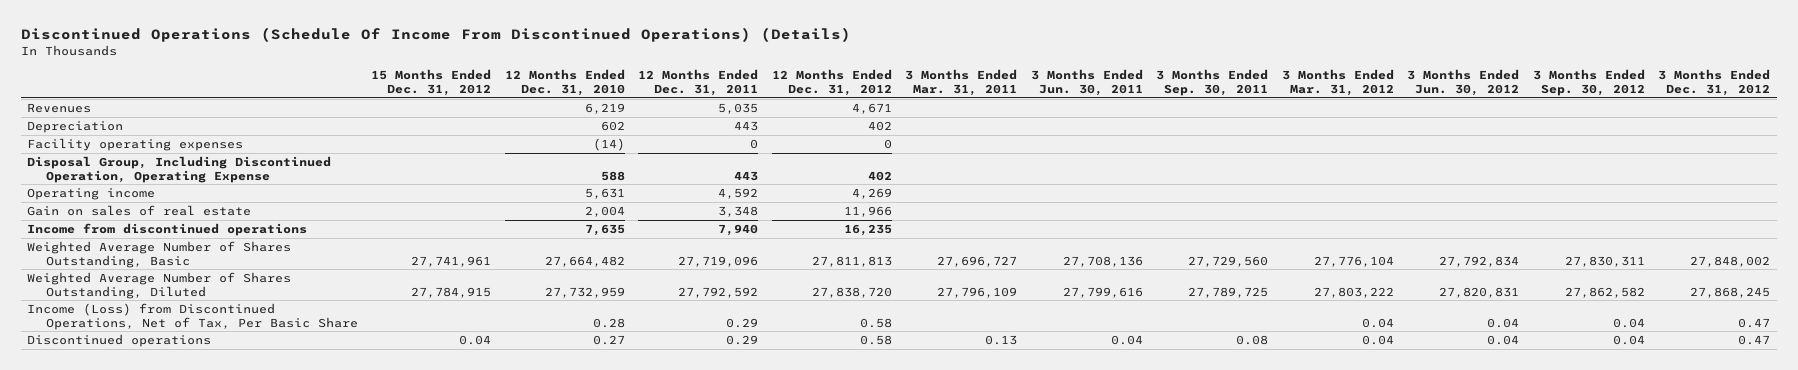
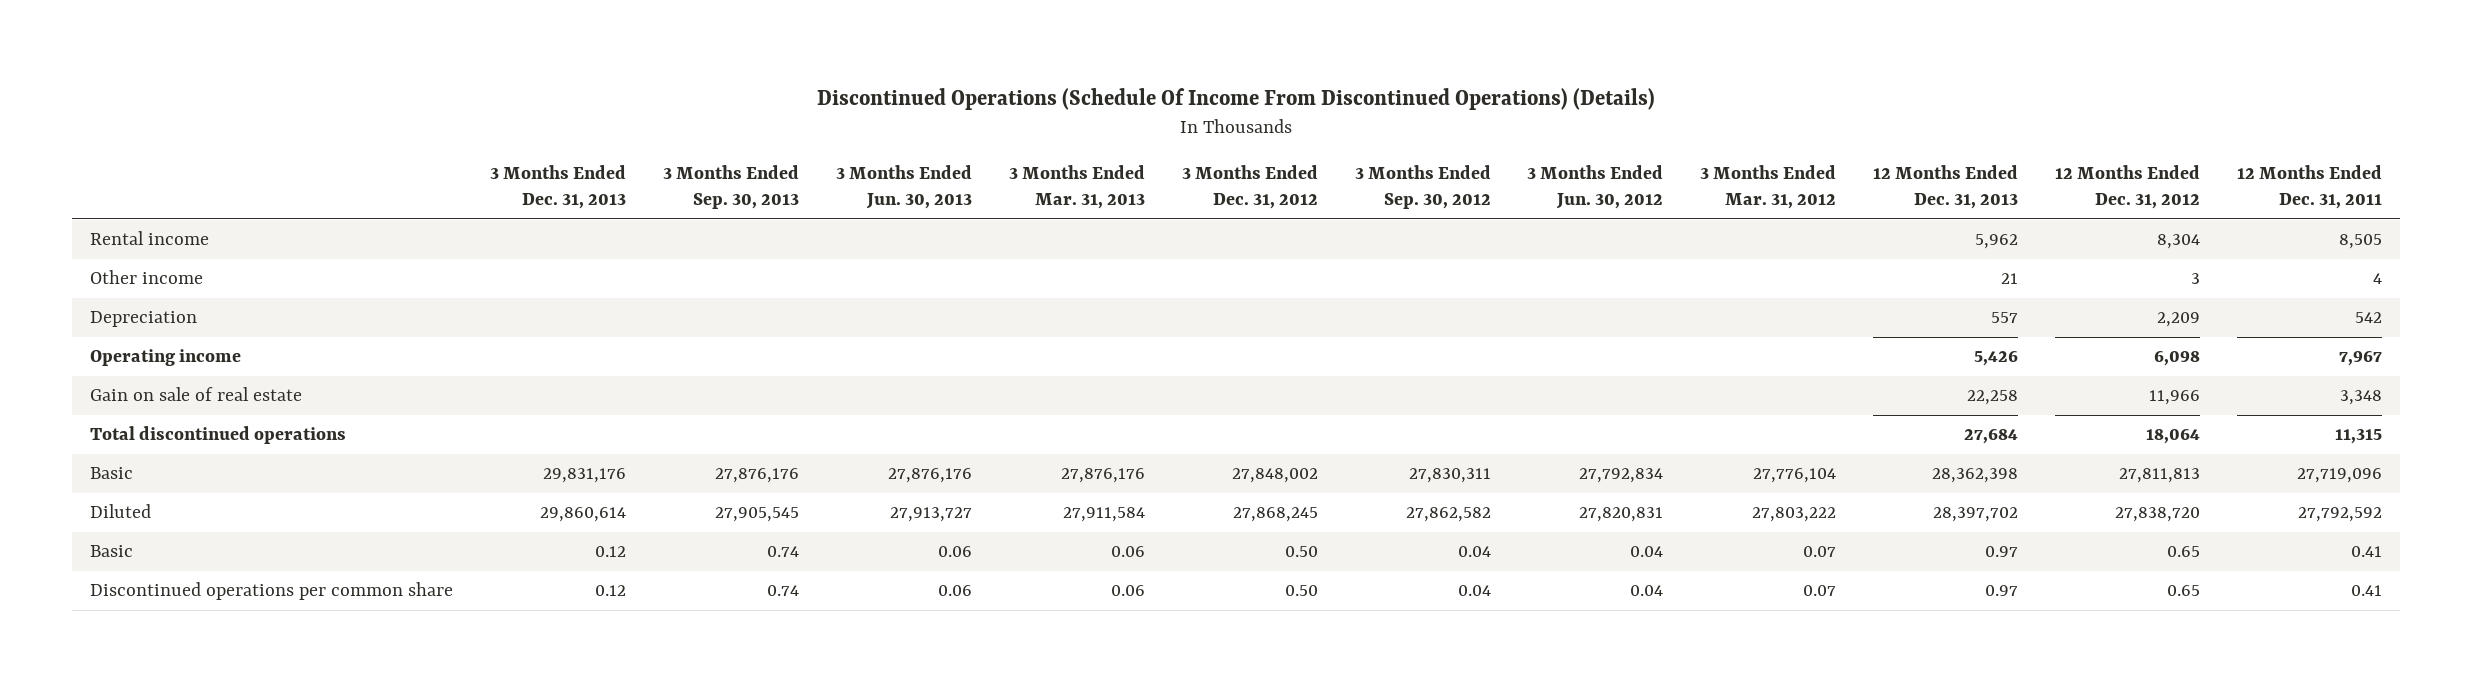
- | 15 Months Ended Dec. 31, 2012 | 12 Months Ended Dec. 31, 2010 | 12 Months Ended Dec. 31, 2011 | 12 Months Ended Dec. 31, 2012 | 3 Months Ended Mar. 31, 2011 | 3 Months Ended Jun. 30, 2011 | 3 Months Ended Sep. 30, 2011 | 3 Months Ended Mar. 31, 2012 | 3 Months Ended Jun. 30, 2012 | 3 Months Ended Sep. 30, 2012 | 3 Months Ended Dec. 31, 2012
+ | 3 Months Ended Dec. 31, 2013 | 3 Months Ended Sep. 30, 2013 | 3 Months Ended Jun. 30, 2013 | 3 Months Ended Mar. 31, 2013 | 3 Months Ended Dec. 31, 2012 | 3 Months Ended Sep. 30, 2012 | 3 Months Ended Jun. 30, 2012 | 3 Months Ended Mar. 31, 2012 | 12 Months Ended Dec. 31, 2013 | 12 Months Ended Dec. 31, 2012 | 12 Months Ended Dec. 31, 2011
- Revenues | | 6,219 | 5,035 | 4,671 | | | | | | |
- Depreciation | | 602 | 443 | 402 | | | | | | |
- Facility operating expenses | | (14) | 0 | 0 | | | | | | |
- Disposal Group, Including Discontinued Operation, Operating Expense | | 588 | 443 | 402 | | | | | | |
- Operating income | | 5,631 | 4,592 | 4,269 | | | | | | |
- Gain on sales of real estate | | 2,004 | 3,348 | 11,966 | | | | | | |
- Income from discontinued operations | | 7,635 | 7,940 | 16,235 | | | | | | |
- Weighted Average Number of Shares Outstanding, Basic | 27,741,961 | 27,664,482 | 27,719,096 | 27,811,813 | 27,696,727 | 27,708,136 | 27,729,560 | 27,776,104 | 27,792,834 | 27,830,311 | 27,848,002
- Weighted Average Number of Shares Outstanding, Diluted | 27,784,915 | 27,732,959 | 27,792,592 | 27,838,720 | 27,796,109 | 27,799,616 | 27,789,725 | 27,803,222 | 27,820,831 | 27,862,582 | 27,868,245
- Income (Loss) from Discontinued Operations, Net of Tax, Per Basic Share | | 0.28 | 0.29 | 0.58 | | | | 0.04 | 0.04 | 0.04 | 0.47
- Discontinued operations | 0.04 | 0.27 | 0.29 | 0.58 | 0.13 | 0.04 | 0.08 | 0.04 | 0.04 | 0.04 | 0.47
+ Rental income | | | | | | | | | 5,962 | 8,304 | 8,505
+ Other income | | | | | | | | | 21 | 3 | 4
+ Depreciation | | | | | | | | | 557 | 2,209 | 542
+ Operating income | | | | | | | | | 5,426 | 6,098 | 7,967
+ Gain on sale of real estate | | | | | | | | | 22,258 | 11,966 | 3,348
+ Total discontinued operations | | | | | | | | | 27,684 | 18,064 | 11,315
+ Basic | 29,831,176 | 27,876,176 | 27,876,176 | 27,876,176 | 27,848,002 | 27,830,311 | 27,792,834 | 27,776,104 | 28,362,398 | 27,811,813 | 27,719,096
+ Diluted | 29,860,614 | 27,905,545 | 27,913,727 | 27,911,584 | 27,868,245 | 27,862,582 | 27,820,831 | 27,803,222 | 28,397,702 | 27,838,720 | 27,792,592
+ Basic | 0.12 | 0.74 | 0.06 | 0.06 | 0.50 | 0.04 | 0.04 | 0.07 | 0.97 | 0.65 | 0.41
+ Discontinued operations per common share | 0.12 | 0.74 | 0.06 | 0.06 | 0.50 | 0.04 | 0.04 | 0.07 | 0.97 | 0.65 | 0.41

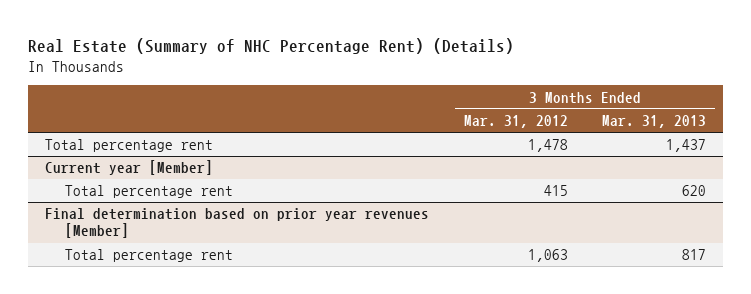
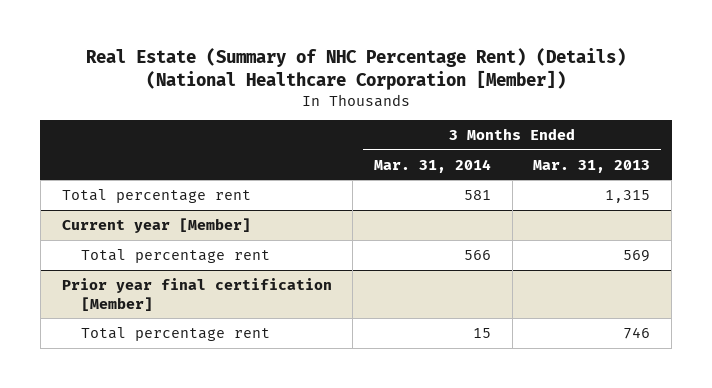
- Real Estate (Summary of NHC Percentage Rent) (Details)
+ Real Estate (Summary of NHC Percentage Rent) (Details) (National Healthcare Corporation [Member])
- | 3 Months Ended Mar. 31, 2012 | 3 Months Ended Mar. 31, 2013
+ | 3 Months Ended Mar. 31, 2014 | 3 Months Ended Mar. 31, 2013
- Total percentage rent | 1,478 | 1,437
+ Total percentage rent | 581 | 1,315
@ Current year [Member]
- Total percentage rent | 415 | 620
- Final determination based on prior year revenues [Member]
- Total percentage rent | 1,063 | 817
@ Current year [Member]
+ Total percentage rent | 566 | 569
+ Prior year final certification [Member]
+ Total percentage rent | 15 | 746

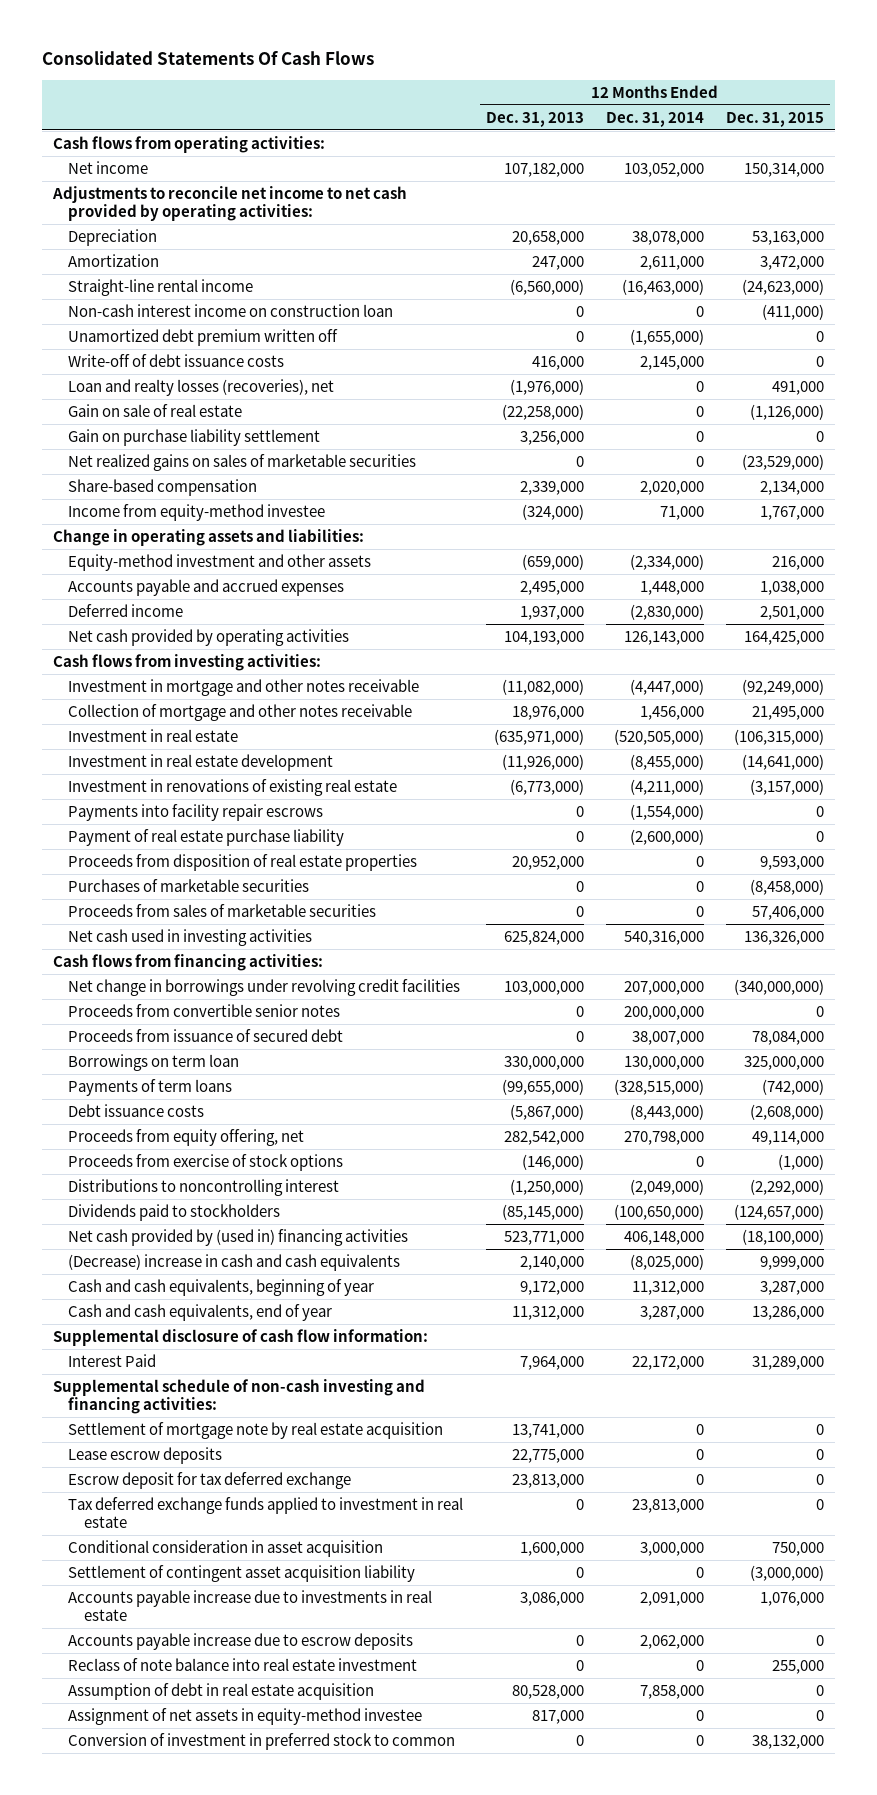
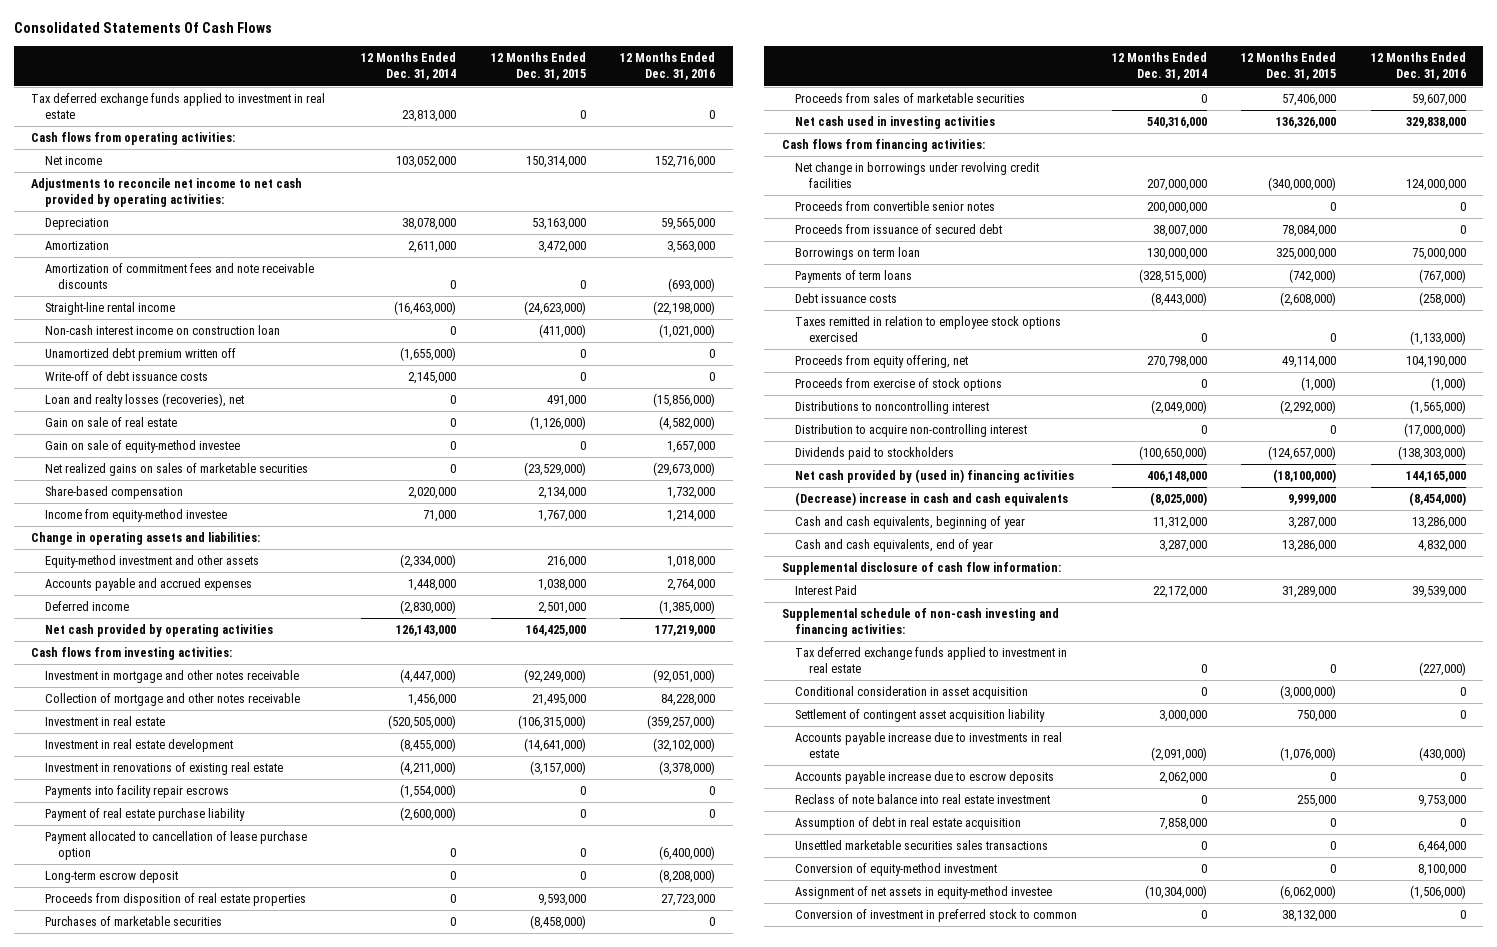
- | 12 Months Ended Dec. 31, 2013 | 12 Months Ended Dec. 31, 2014 | 12 Months Ended Dec. 31, 2015
+ | 12 Months Ended Dec. 31, 2014 | 12 Months Ended Dec. 31, 2015 | 12 Months Ended Dec. 31, 2016
moved up: Tax deferred exchange funds applied to investment in real estate | 23,813,000 | 0 | 0
+ Amortization of commitment fees and note receivable discounts | 0 | 0 | (693,000)
- Gain on purchase liability settlement | 3,256,000 | 0 | 0
+ Gain on sale of equity-method investee | 0 | 0 | 1,657,000
+ Payment allocated to cancellation of lease purchase option | 0 | 0 | (6,400,000)
+ Long-term escrow deposit | 0 | 0 | (8,208,000)
+ Taxes remitted in relation to employee stock options exercised | 0 | 0 | (1,133,000)
+ Distribution to acquire non-controlling interest | 0 | 0 | (17,000,000)
- Settlement of mortgage note by real estate acquisition | 13,741,000 | 0 | 0
- Lease escrow deposits | 22,775,000 | 0 | 0
- Escrow deposit for tax deferred exchange | 23,813,000 | 0 | 0
- Conditional consideration in asset acquisition | 1,600,000 | 3,000,000 | 750,000
- Settlement of contingent asset acquisition liability | 0 | 0 | (3,000,000)
- Accounts payable increase due to investments in real estate | 3,086,000 | 2,091,000 | 1,076,000
+ Tax deferred exchange funds applied to investment in real estate | 0 | 0 | (227,000)
+ Conditional consideration in asset acquisition | 0 | (3,000,000) | 0
+ Settlement of contingent asset acquisition liability | 3,000,000 | 750,000 | 0
+ Accounts payable increase due to investments in real estate | (2,091,000) | (1,076,000) | (430,000)
- Assignment of net assets in equity-method investee | 817,000 | 0 | 0
+ Unsettled marketable securities sales transactions | 0 | 0 | 6,464,000
+ Conversion of equity-method investment | 0 | 0 | 8,100,000
+ Assignment of net assets in equity-method investee | (10,304,000) | (6,062,000) | (1,506,000)

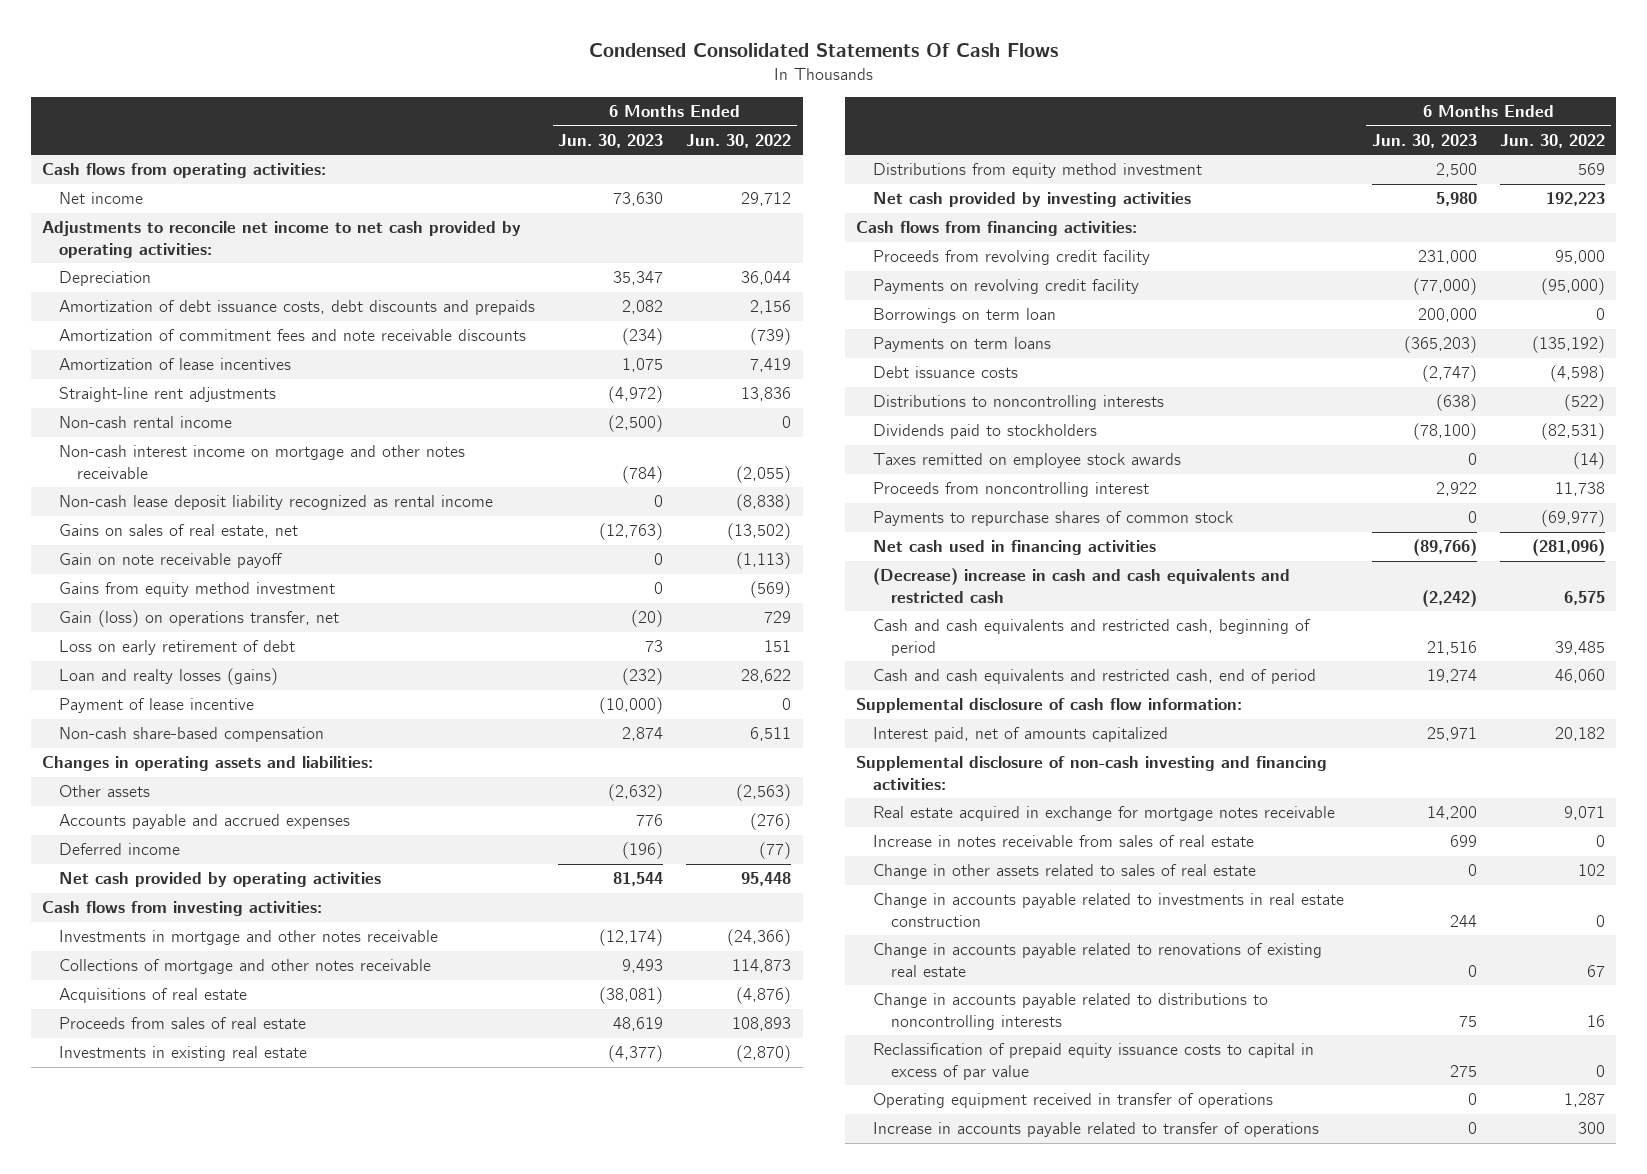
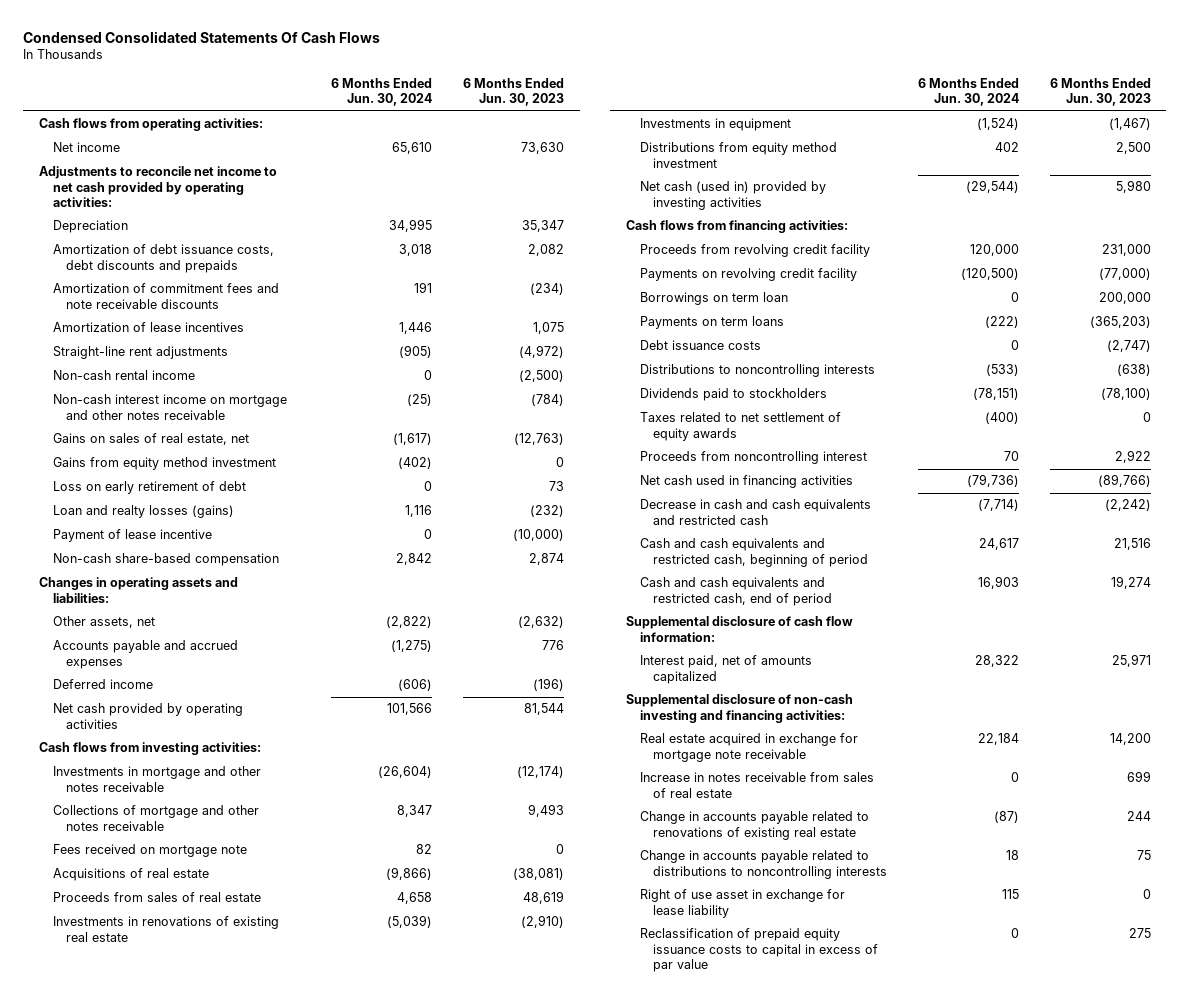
- | 6 Months Ended Jun. 30, 2023 | 6 Months Ended Jun. 30, 2022
+ | 6 Months Ended Jun. 30, 2024 | 6 Months Ended Jun. 30, 2023
- Non-cash lease deposit liability recognized as rental income | 0 | (8,838)
- Gain on note receivable payoff | 0 | (1,113)
- Gain (loss) on operations transfer, net | (20) | 729
- Other assets | (2,632) | (2,563)
+ Other assets, net | (2,822) | (2,632)
+ Fees received on mortgage note | 82 | 0
- Investments in existing real estate | (4,377) | (2,870)
+ Investments in renovations of existing real estate | (5,039) | (2,910)
+ Investments in equipment | (1,524) | (1,467)
- Net cash provided by investing activities | 5,980 | 192,223
+ Net cash (used in) provided by investing activities | (29,544) | 5,980
- Taxes remitted on employee stock awards | 0 | (14)
+ Taxes related to net settlement of equity awards | (400) | 0
- Payments to repurchase shares of common stock | 0 | (69,977)
- (Decrease) increase in cash and cash equivalents and restricted cash | (2,242) | 6,575
+ Decrease in cash and cash equivalents and restricted cash | (7,714) | (2,242)
- Real estate acquired in exchange for mortgage notes receivable | 14,200 | 9,071
+ Real estate acquired in exchange for mortgage note receivable | 22,184 | 14,200
- Change in other assets related to sales of real estate | 0 | 102
- Change in accounts payable related to investments in real estate construction | 244 | 0
- Change in accounts payable related to renovations of existing real estate | 0 | 67
+ Change in accounts payable related to renovations of existing real estate | (87) | 244
+ Right of use asset in exchange for lease liability | 115 | 0
- Operating equipment received in transfer of operations | 0 | 1,287
- Increase in accounts payable related to transfer of operations | 0 | 300

